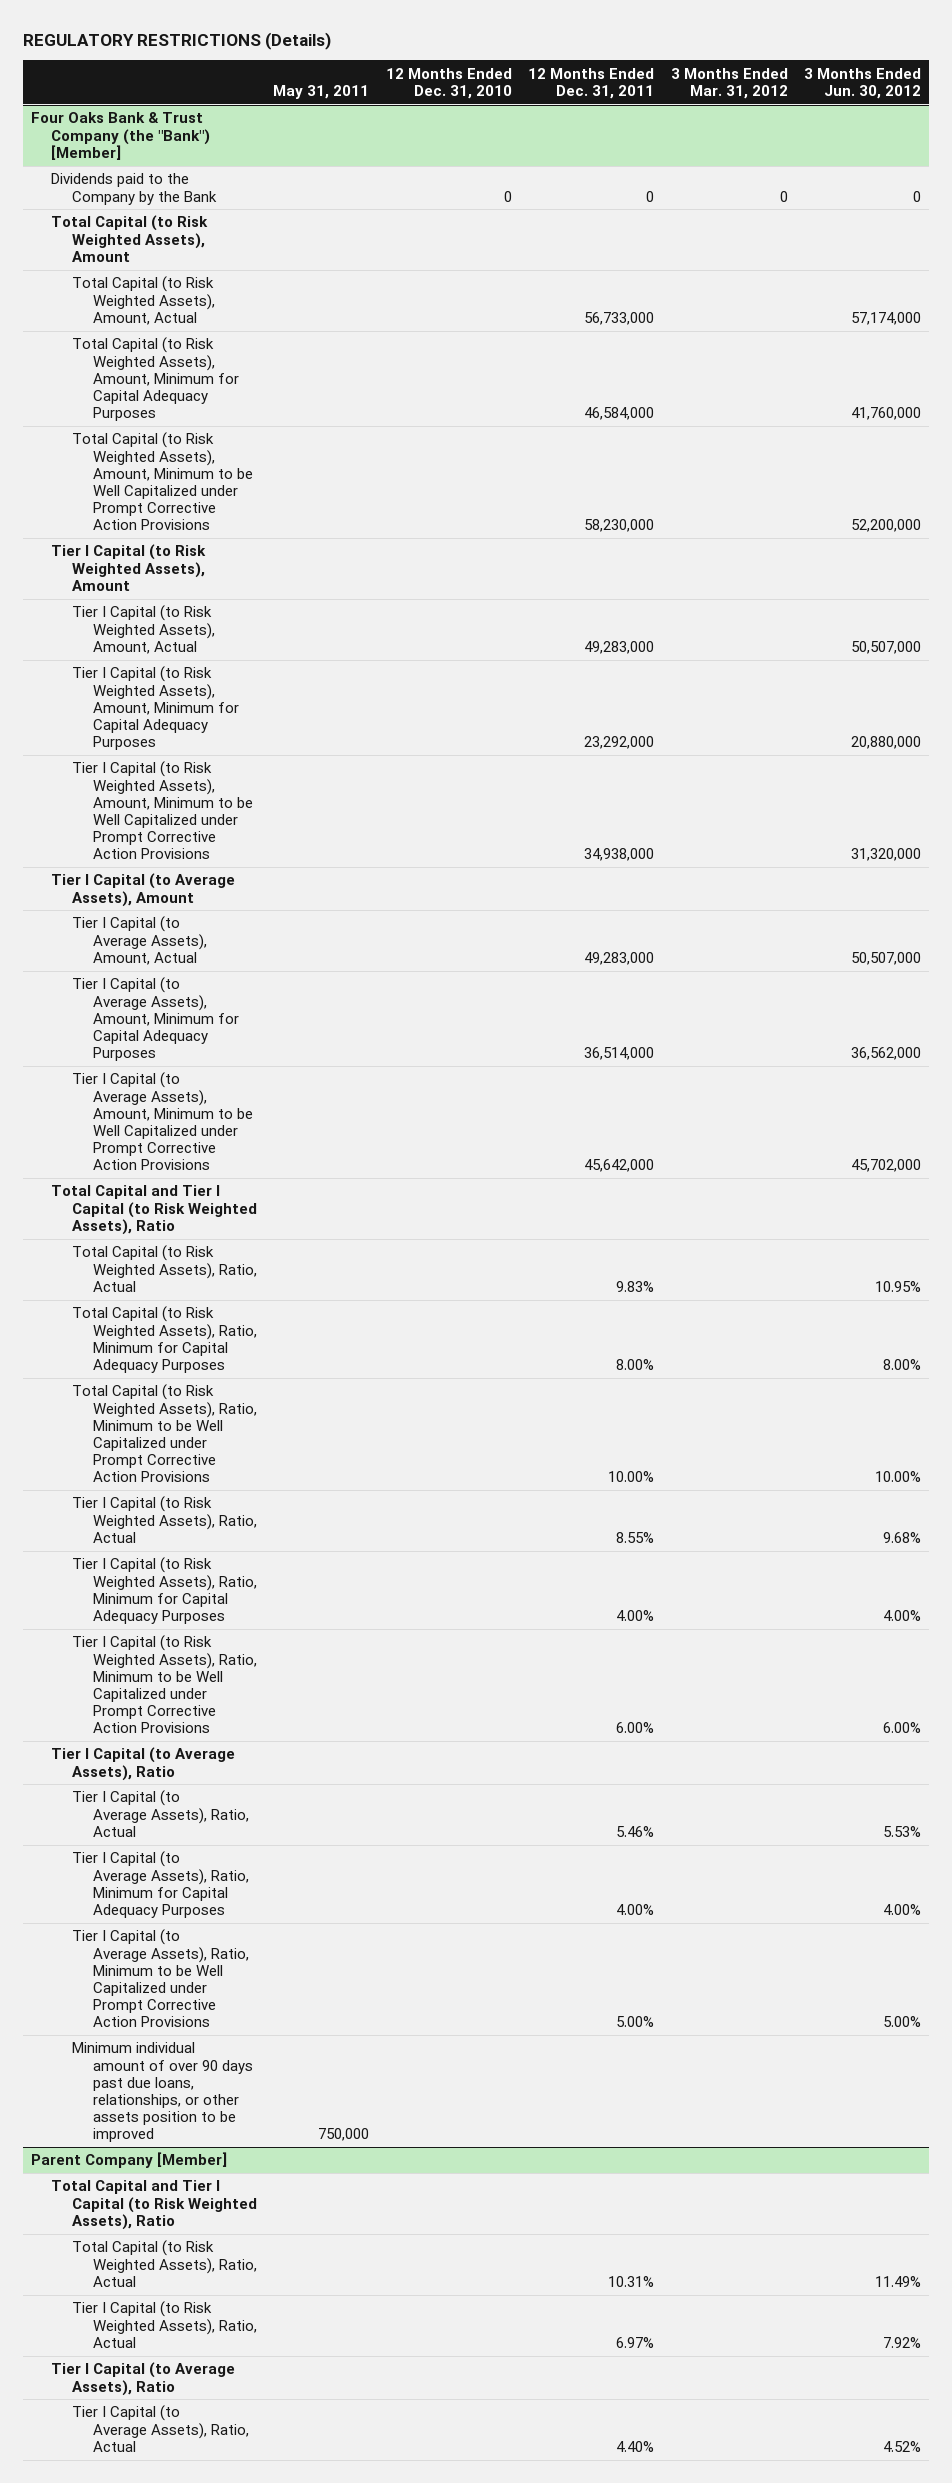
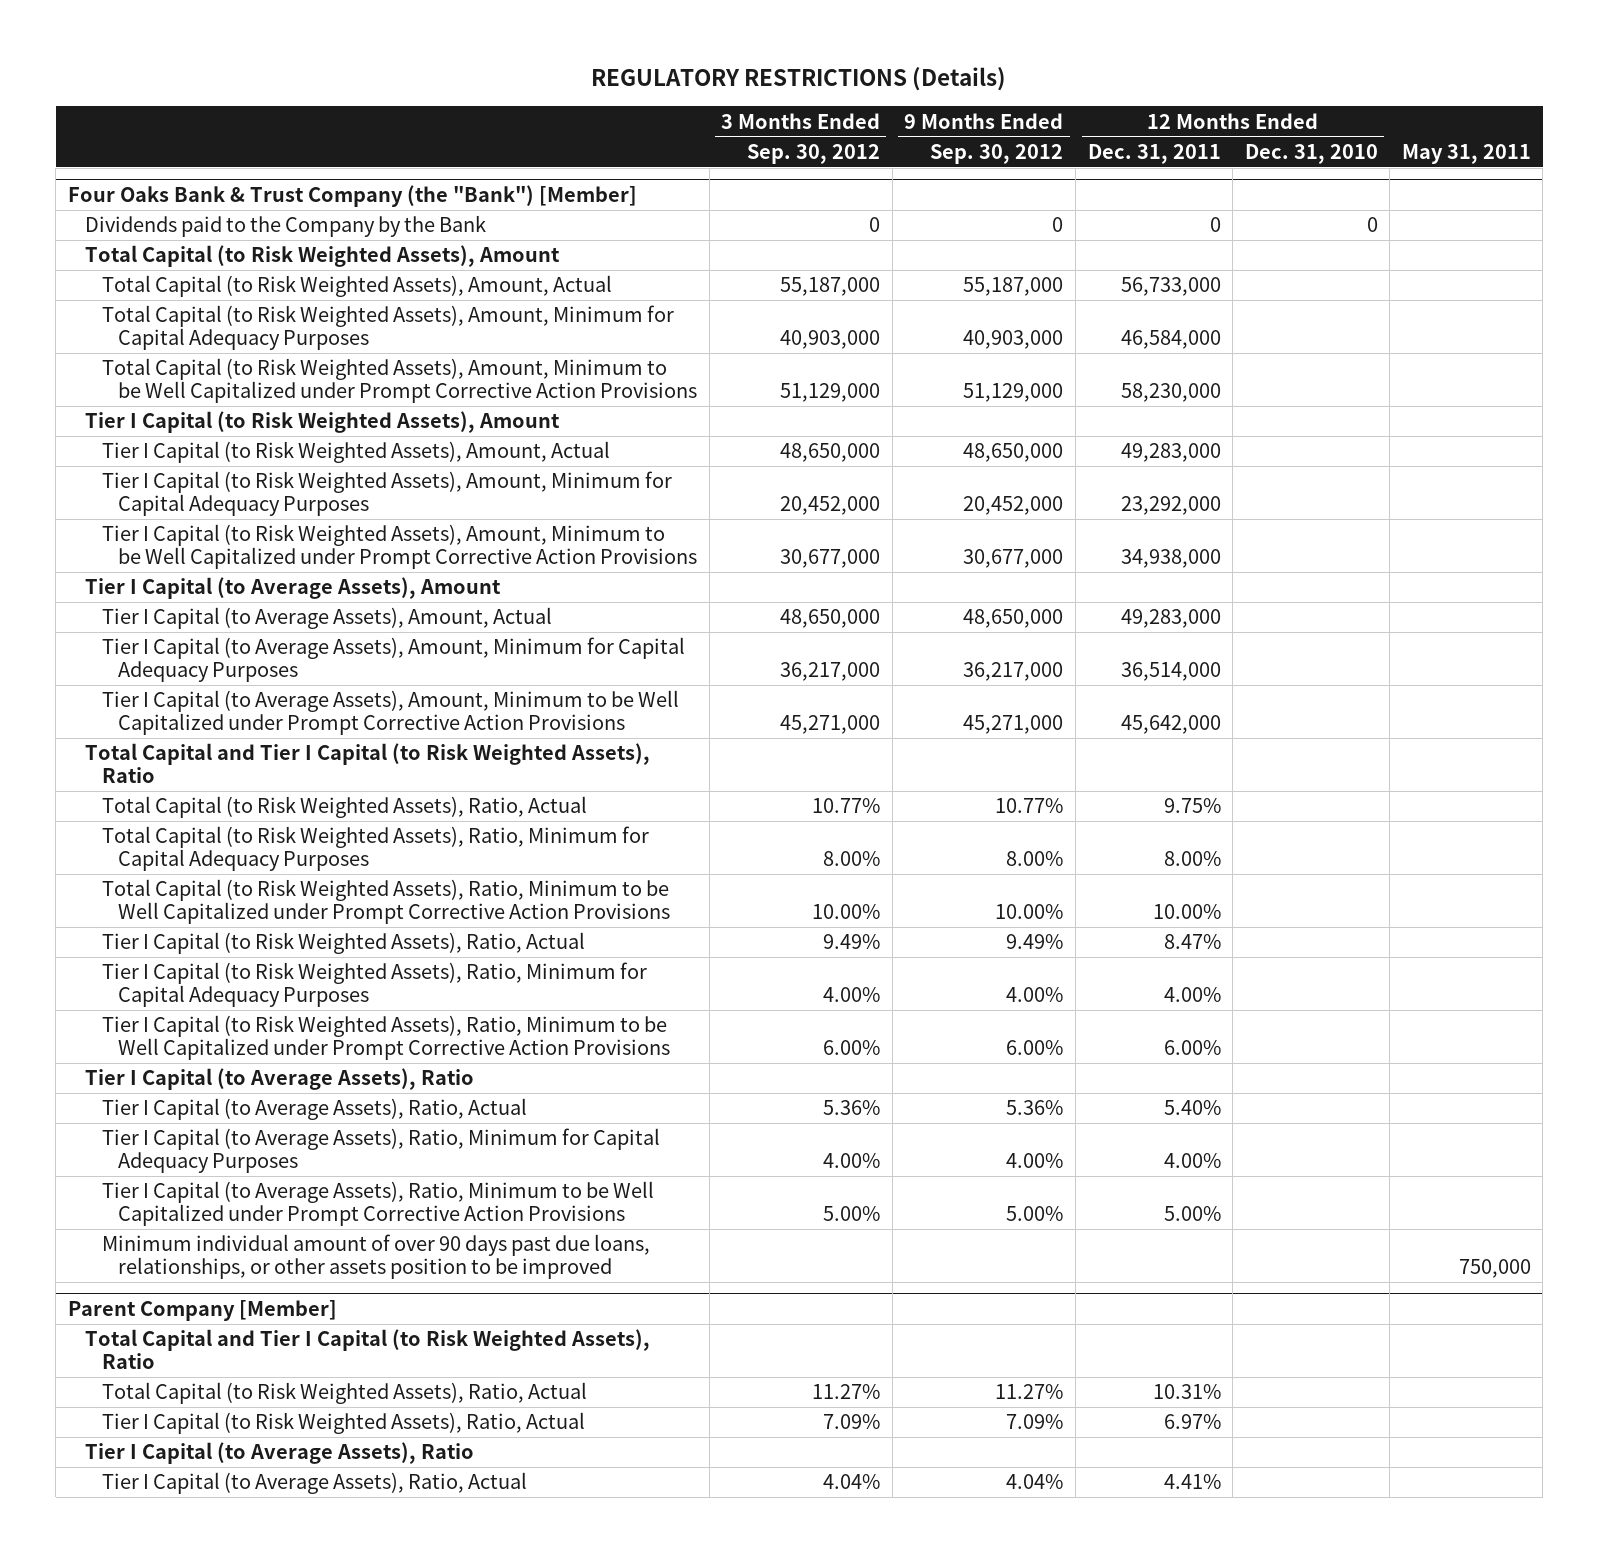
- | May 31, 2011 | 12 Months Ended Dec. 31, 2010 | 12 Months Ended Dec. 31, 2011 | 3 Months Ended Mar. 31, 2012 | 3 Months Ended Jun. 30, 2012
+ | 3 Months Ended Sep. 30, 2012 | 9 Months Ended Sep. 30, 2012 | 12 Months Ended Dec. 31, 2011 | 12 Months Ended Dec. 31, 2010 | May 31, 2011
@ Four Oaks Bank & Trust Company (the "Bank") [Member]
- Total Capital (to Risk Weighted Assets), Ratio, Actual | | | 9.83% | | 10.95%
+ Total Capital (to Risk Weighted Assets), Ratio, Actual | 10.77% | 10.77% | 9.75% | |
- Tier I Capital (to Risk Weighted Assets), Ratio, Actual | | | 8.55% | | 9.68%
+ Tier I Capital (to Risk Weighted Assets), Ratio, Actual | 9.49% | 9.49% | 8.47% | |
- Tier I Capital (to Average Assets), Ratio, Actual | | | 5.46% | | 5.53%
+ Tier I Capital (to Average Assets), Ratio, Actual | 5.36% | 5.36% | 5.40% | |
@ Parent Company [Member]
- Tier I Capital (to Average Assets), Ratio, Actual | | | 4.40% | | 4.52%
+ Tier I Capital (to Average Assets), Ratio, Actual | 4.04% | 4.04% | 4.41% | |

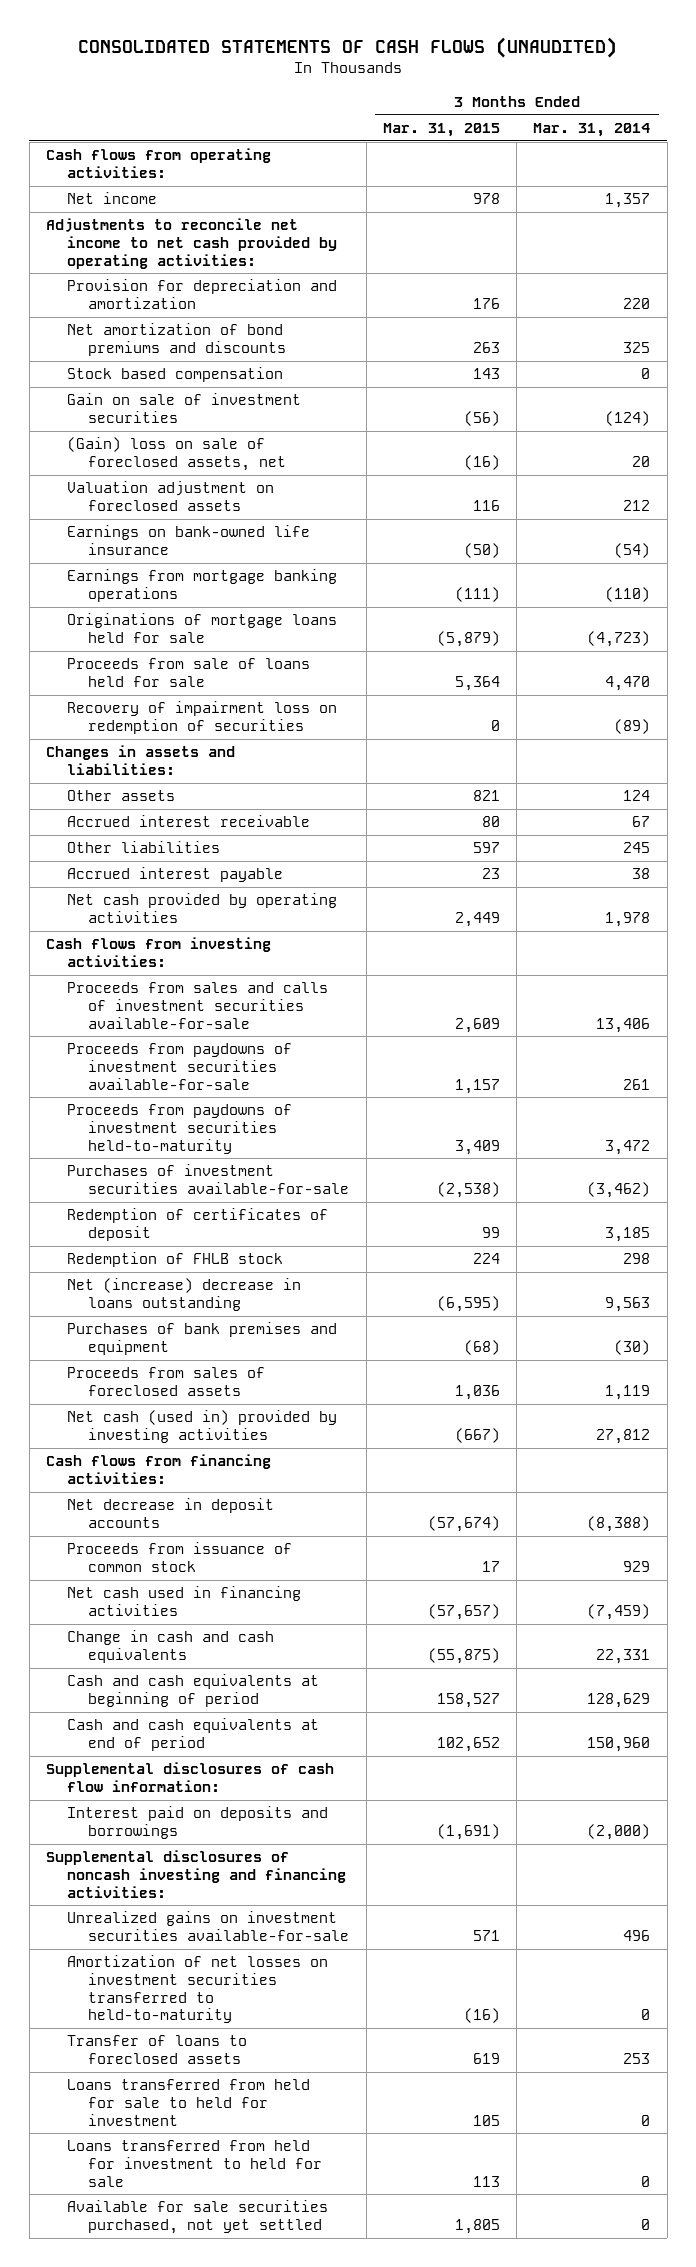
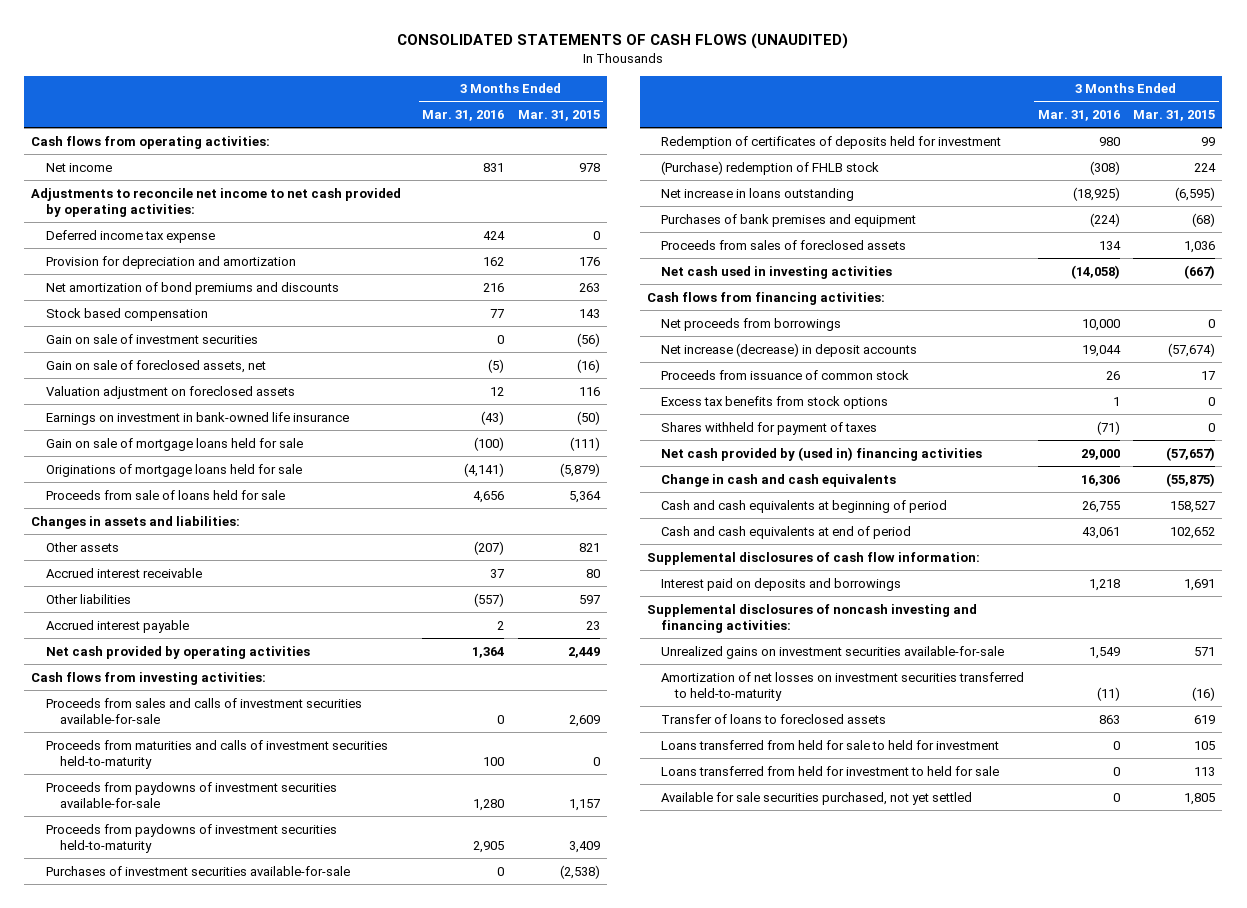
- | 3 Months Ended Mar. 31, 2015 | 3 Months Ended Mar. 31, 2014
+ | 3 Months Ended Mar. 31, 2016 | 3 Months Ended Mar. 31, 2015
+ Deferred income tax expense | 424 | 0
- (Gain) loss on sale of foreclosed assets, net | (16) | 20
+ Gain on sale of foreclosed assets, net | (5) | (16)
- Earnings on bank-owned life insurance | (50) | (54)
- Earnings from mortgage banking operations | (111) | (110)
+ Earnings on investment in bank-owned life insurance | (43) | (50)
+ Gain on sale of mortgage loans held for sale | (100) | (111)
- Recovery of impairment loss on redemption of securities | 0 | (89)
+ Proceeds from maturities and calls of investment securities held-to-maturity | 100 | 0
- Redemption of certificates of deposit | 99 | 3,185
- Redemption of FHLB stock | 224 | 298
- Net (increase) decrease in loans outstanding | (6,595) | 9,563
+ Redemption of certificates of deposits held for investment | 980 | 99
+ (Purchase) redemption of FHLB stock | (308) | 224
+ Net increase in loans outstanding | (18,925) | (6,595)
- Net cash (used in) provided by investing activities | (667) | 27,812
+ Net cash used in investing activities | (14,058) | (667)
- Net decrease in deposit accounts | (57,674) | (8,388)
+ Net proceeds from borrowings | 10,000 | 0
+ Net increase (decrease) in deposit accounts | 19,044 | (57,674)
- Net cash used in financing activities | (57,657) | (7,459)
+ Excess tax benefits from stock options | 1 | 0
+ Shares withheld for payment of taxes | (71) | 0
+ Net cash provided by (used in) financing activities | 29,000 | (57,657)
- Interest paid on deposits and borrowings | (1,691) | (2,000)
+ Interest paid on deposits and borrowings | 1,218 | 1,691

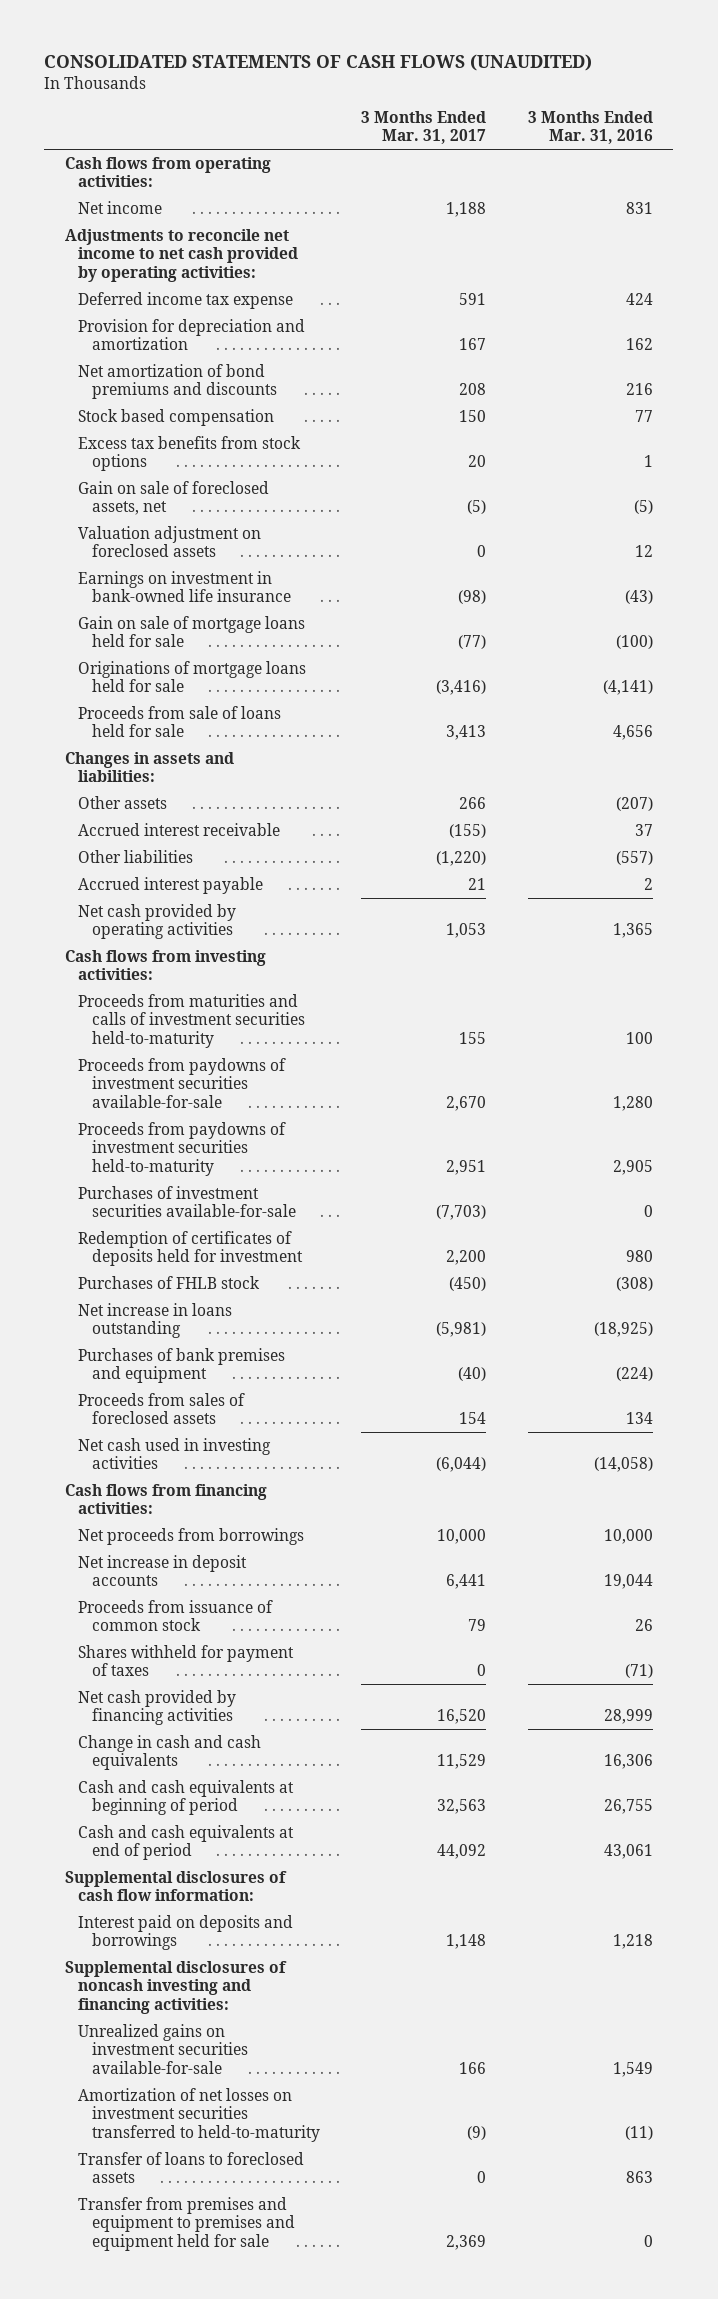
- | 3 Months Ended Mar. 31, 2016 | 3 Months Ended Mar. 31, 2015
+ | 3 Months Ended Mar. 31, 2017 | 3 Months Ended Mar. 31, 2016
- Gain on sale of investment securities | 0 | (56)
moved up: Excess tax benefits from stock options | 20 | 1
- Net cash provided by operating activities | 1,364 | 2,449
+ Net cash provided by operating activities | 1,053 | 1,365
- Proceeds from sales and calls of investment securities available-for-sale | 0 | 2,609
- (Purchase) redemption of FHLB stock | (308) | 224
+ Purchases of FHLB stock | (450) | (308)
- Net increase (decrease) in deposit accounts | 19,044 | (57,674)
+ Net increase in deposit accounts | 6,441 | 19,044
- Net cash provided by (used in) financing activities | 29,000 | (57,657)
+ Net cash provided by financing activities | 16,520 | 28,999
- Loans transferred from held for sale to held for investment | 0 | 105
- Loans transferred from held for investment to held for sale | 0 | 113
- Available for sale securities purchased, not yet settled | 0 | 1,805
+ Transfer from premises and equipment to premises and equipment held for sale | 2,369 | 0

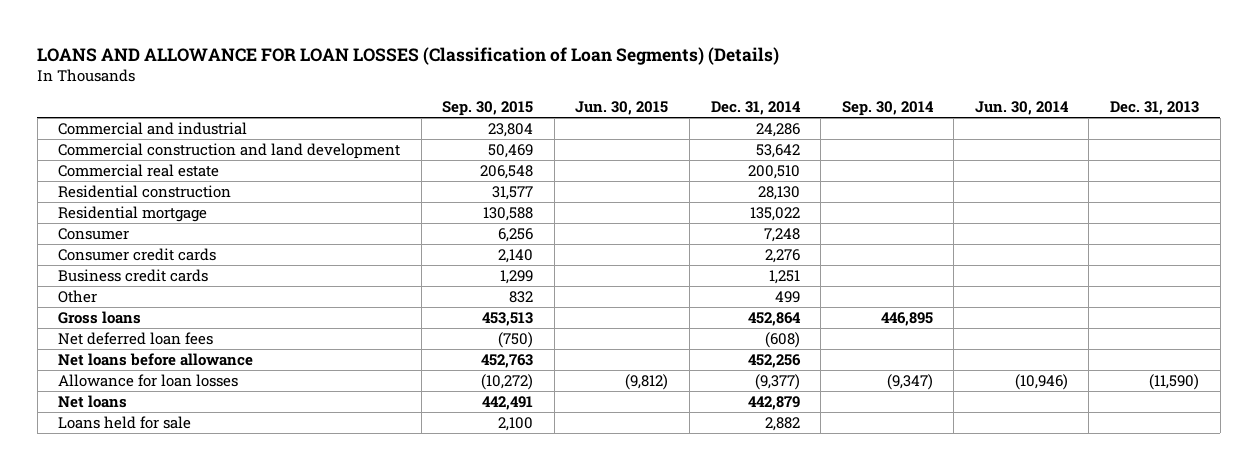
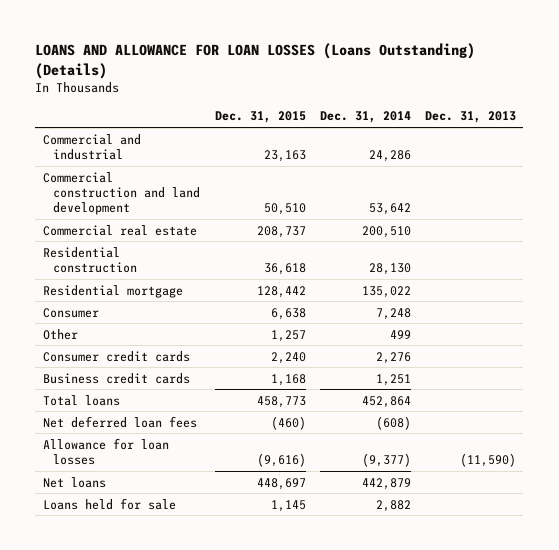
- LOANS AND ALLOWANCE FOR LOAN LOSSES (Classification of Loan Segments) (Details)
+ LOANS AND ALLOWANCE FOR LOAN LOSSES (Loans Outstanding) (Details)
- | Sep. 30, 2015 | Jun. 30, 2015 | Dec. 31, 2014 | Sep. 30, 2014 | Jun. 30, 2014 | Dec. 31, 2013
+ | Dec. 31, 2015 | Dec. 31, 2014 | Dec. 31, 2013
moved up: Other | 1,257 | 499 |
- Gross loans | 453,513 | | 452,864 | 446,895 | |
+ Total loans | 458,773 | 452,864 |
- Net loans before allowance | 452,763 | | 452,256 | | |

